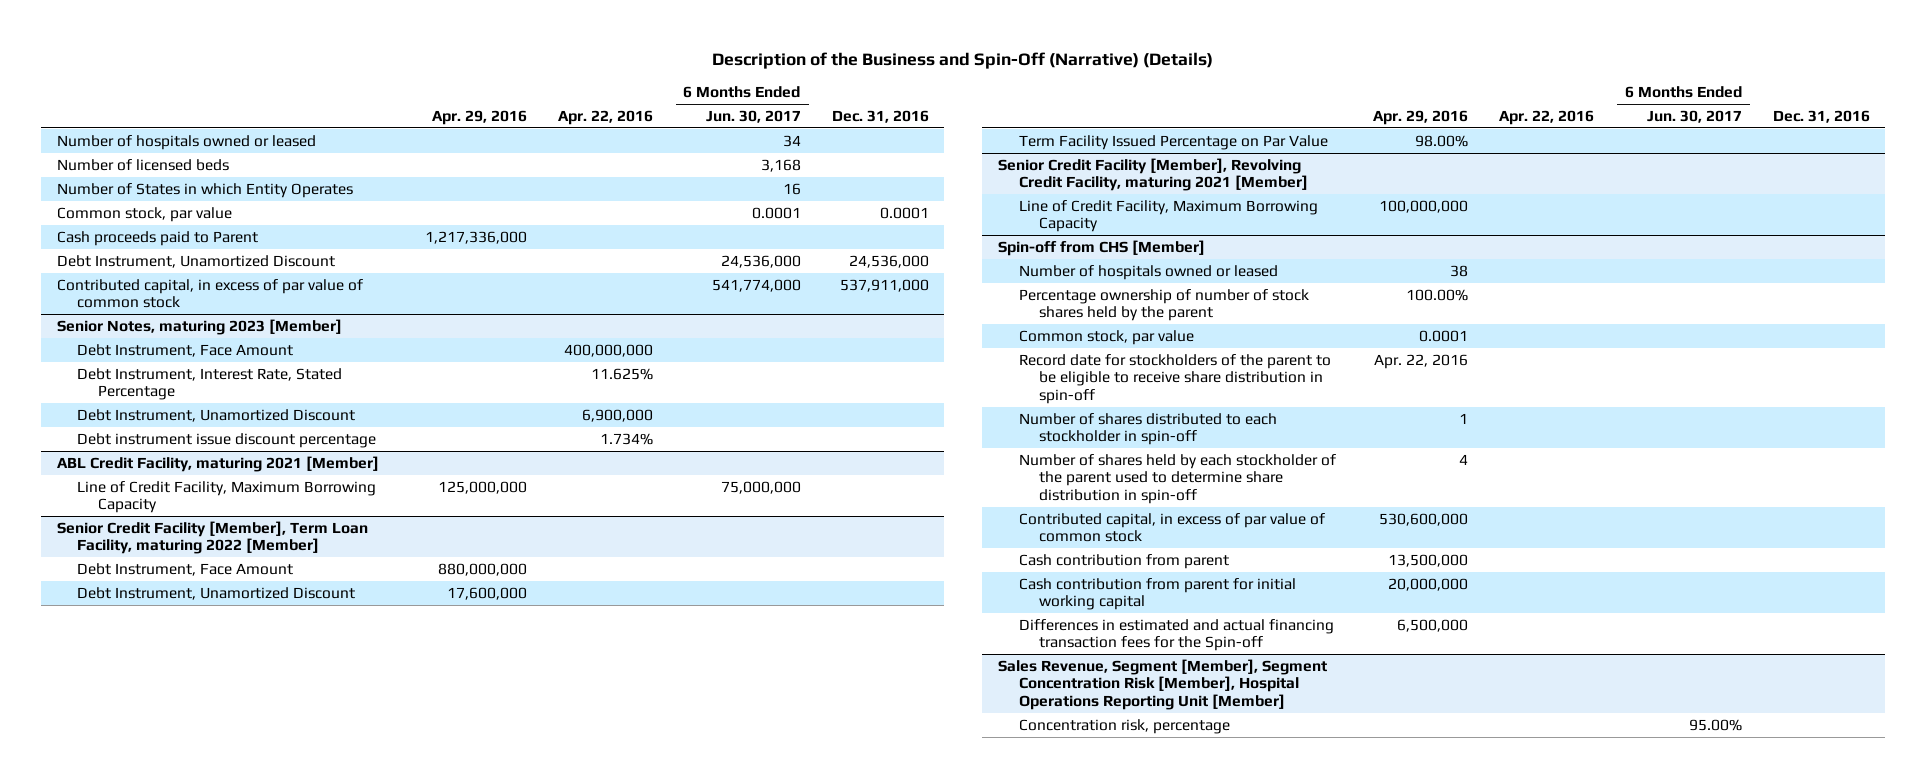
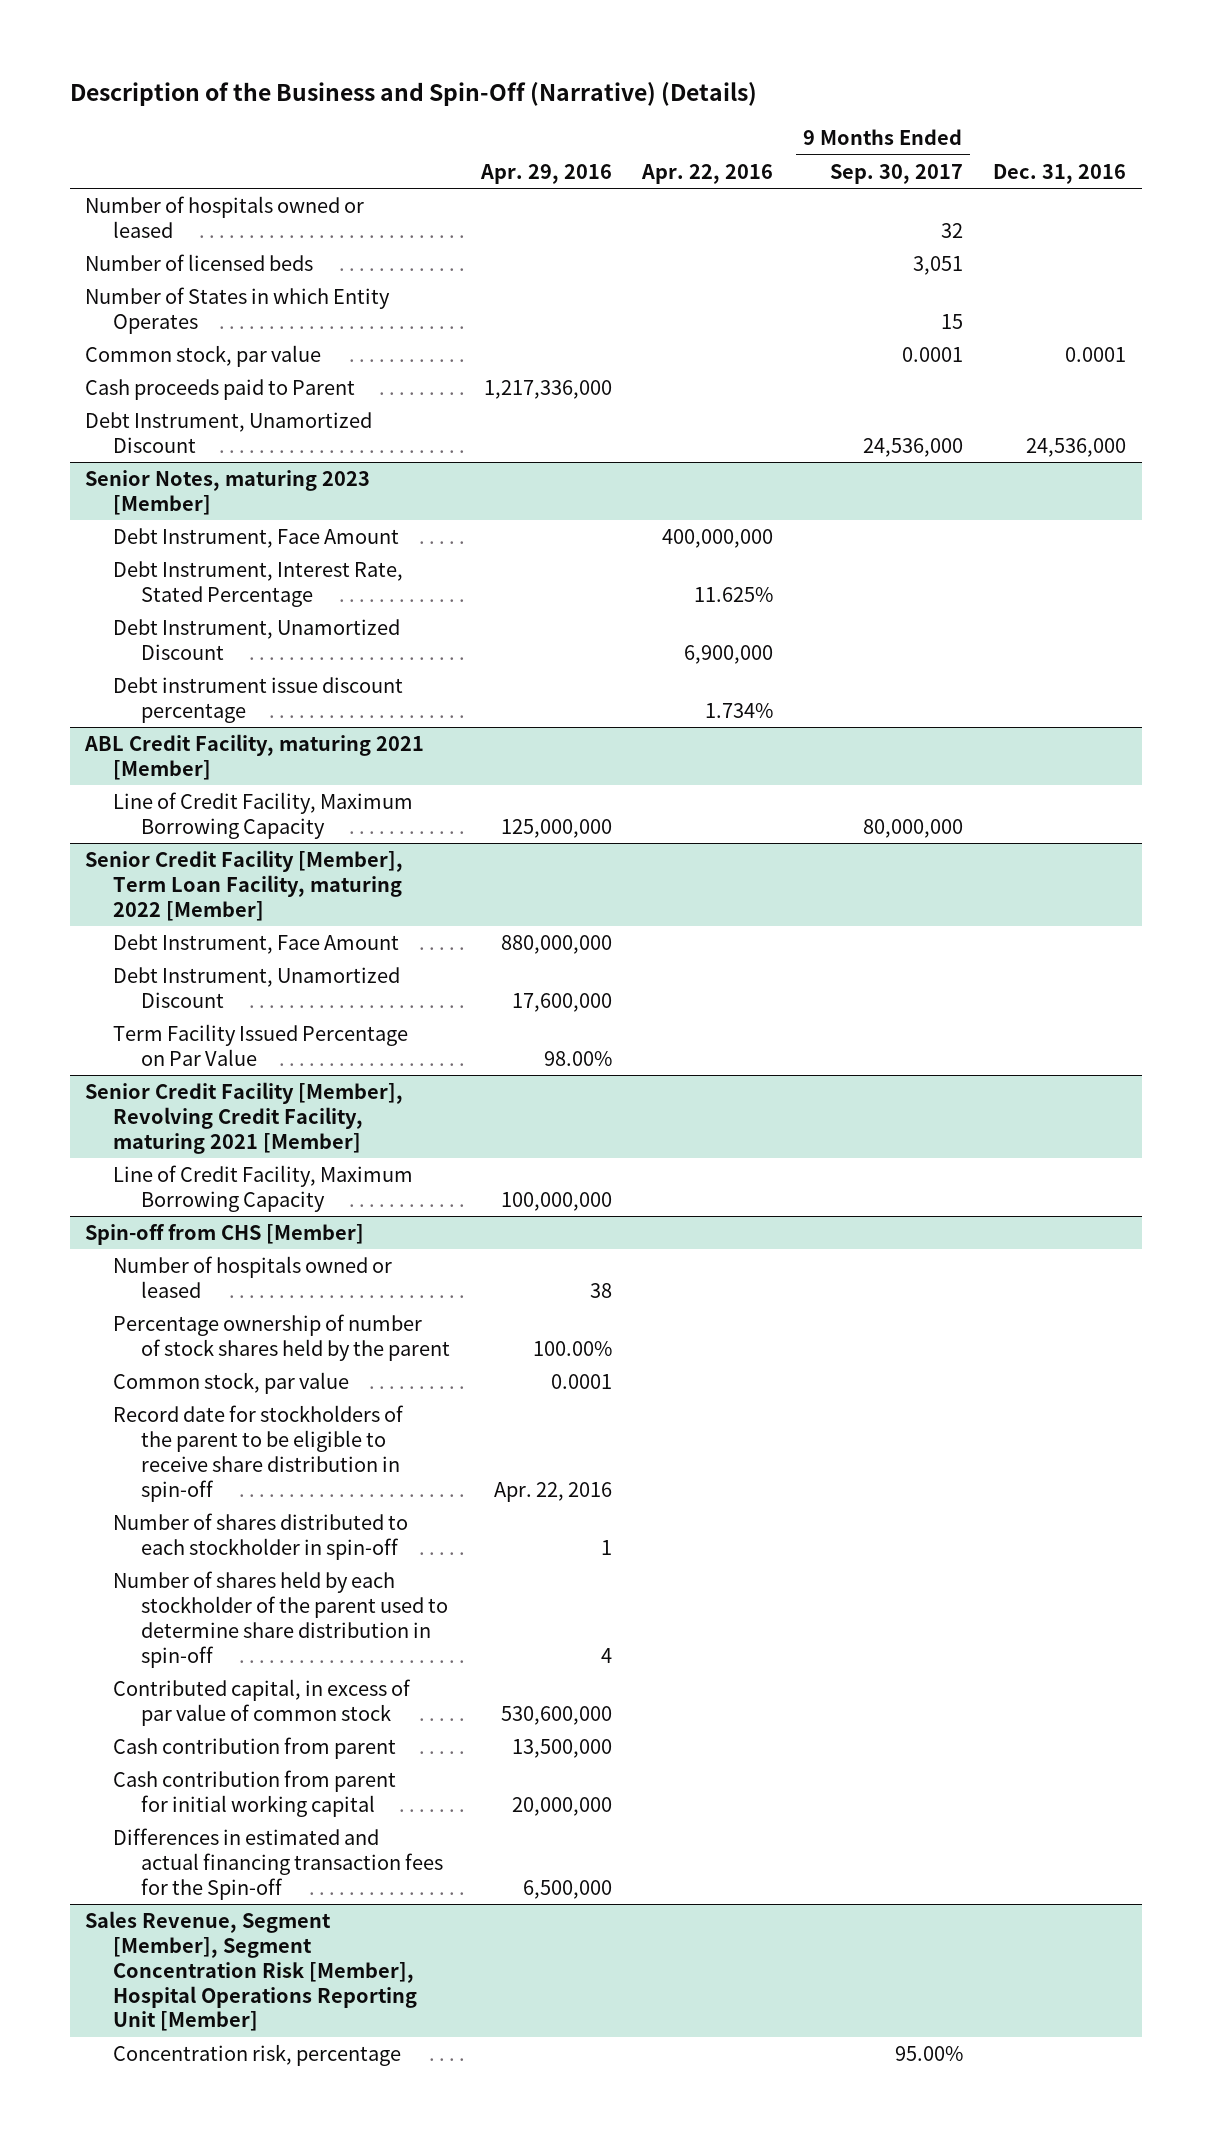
- | Apr. 29, 2016 | Apr. 22, 2016 | 6 Months Ended Jun. 30, 2017 | Dec. 31, 2016
+ | Apr. 29, 2016 | Apr. 22, 2016 | 9 Months Ended Sep. 30, 2017 | Dec. 31, 2016
- Contributed capital, in excess of par value of common stock | | | 541,774,000 | 537,911,000

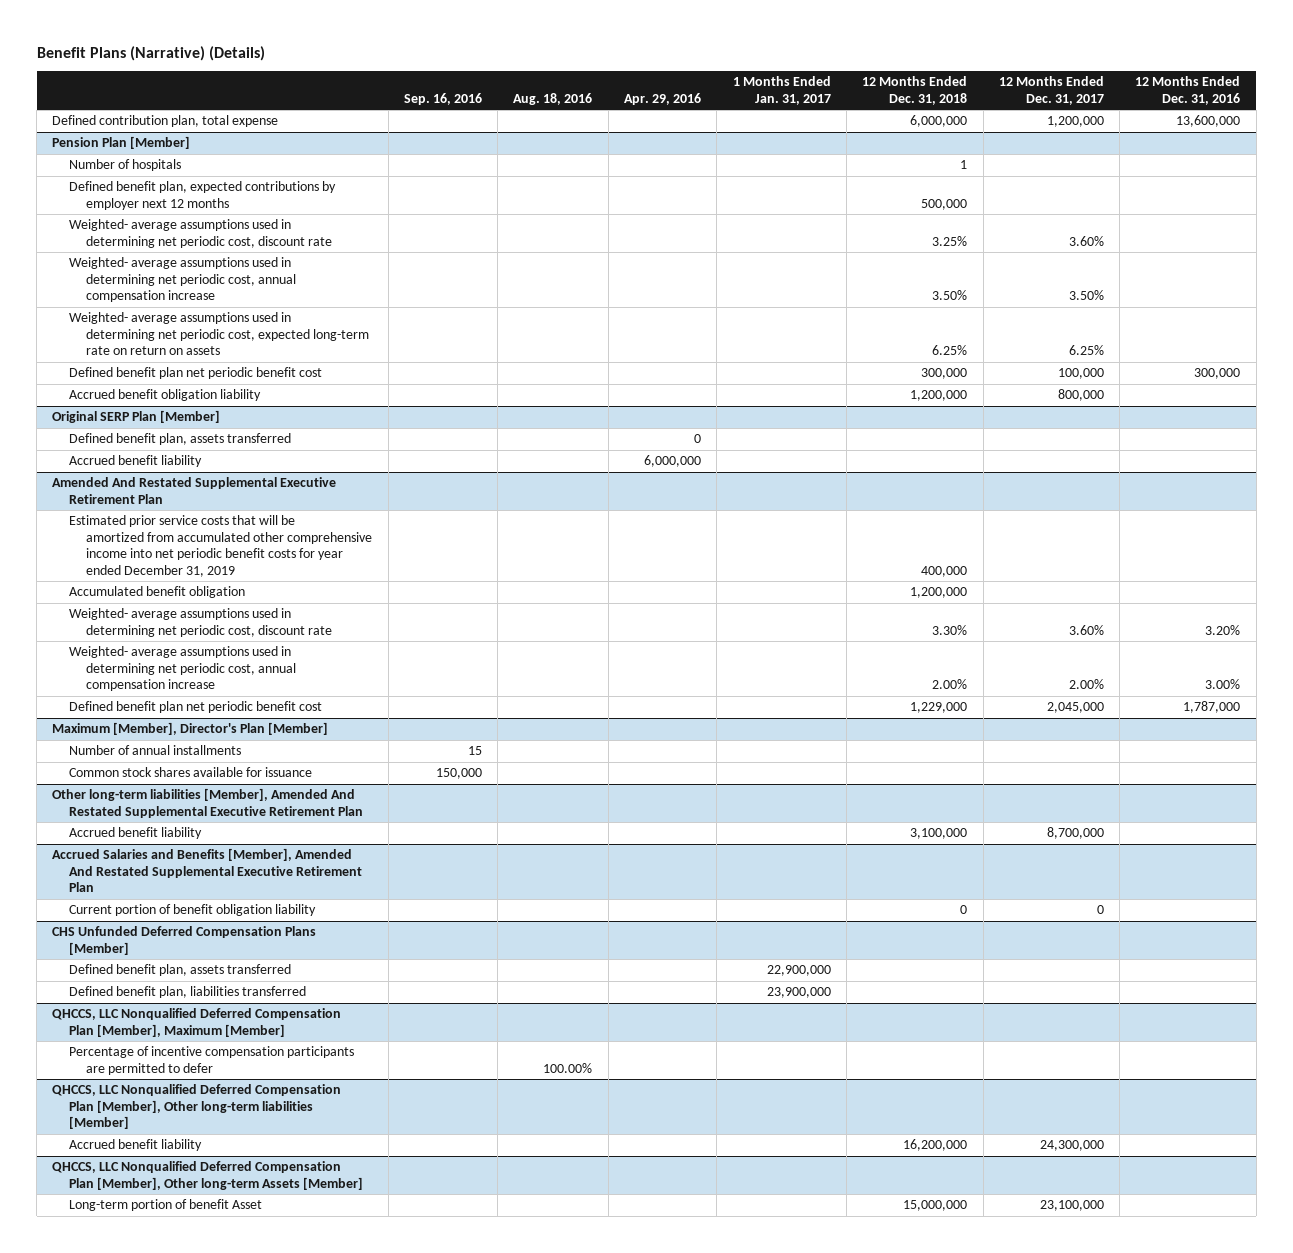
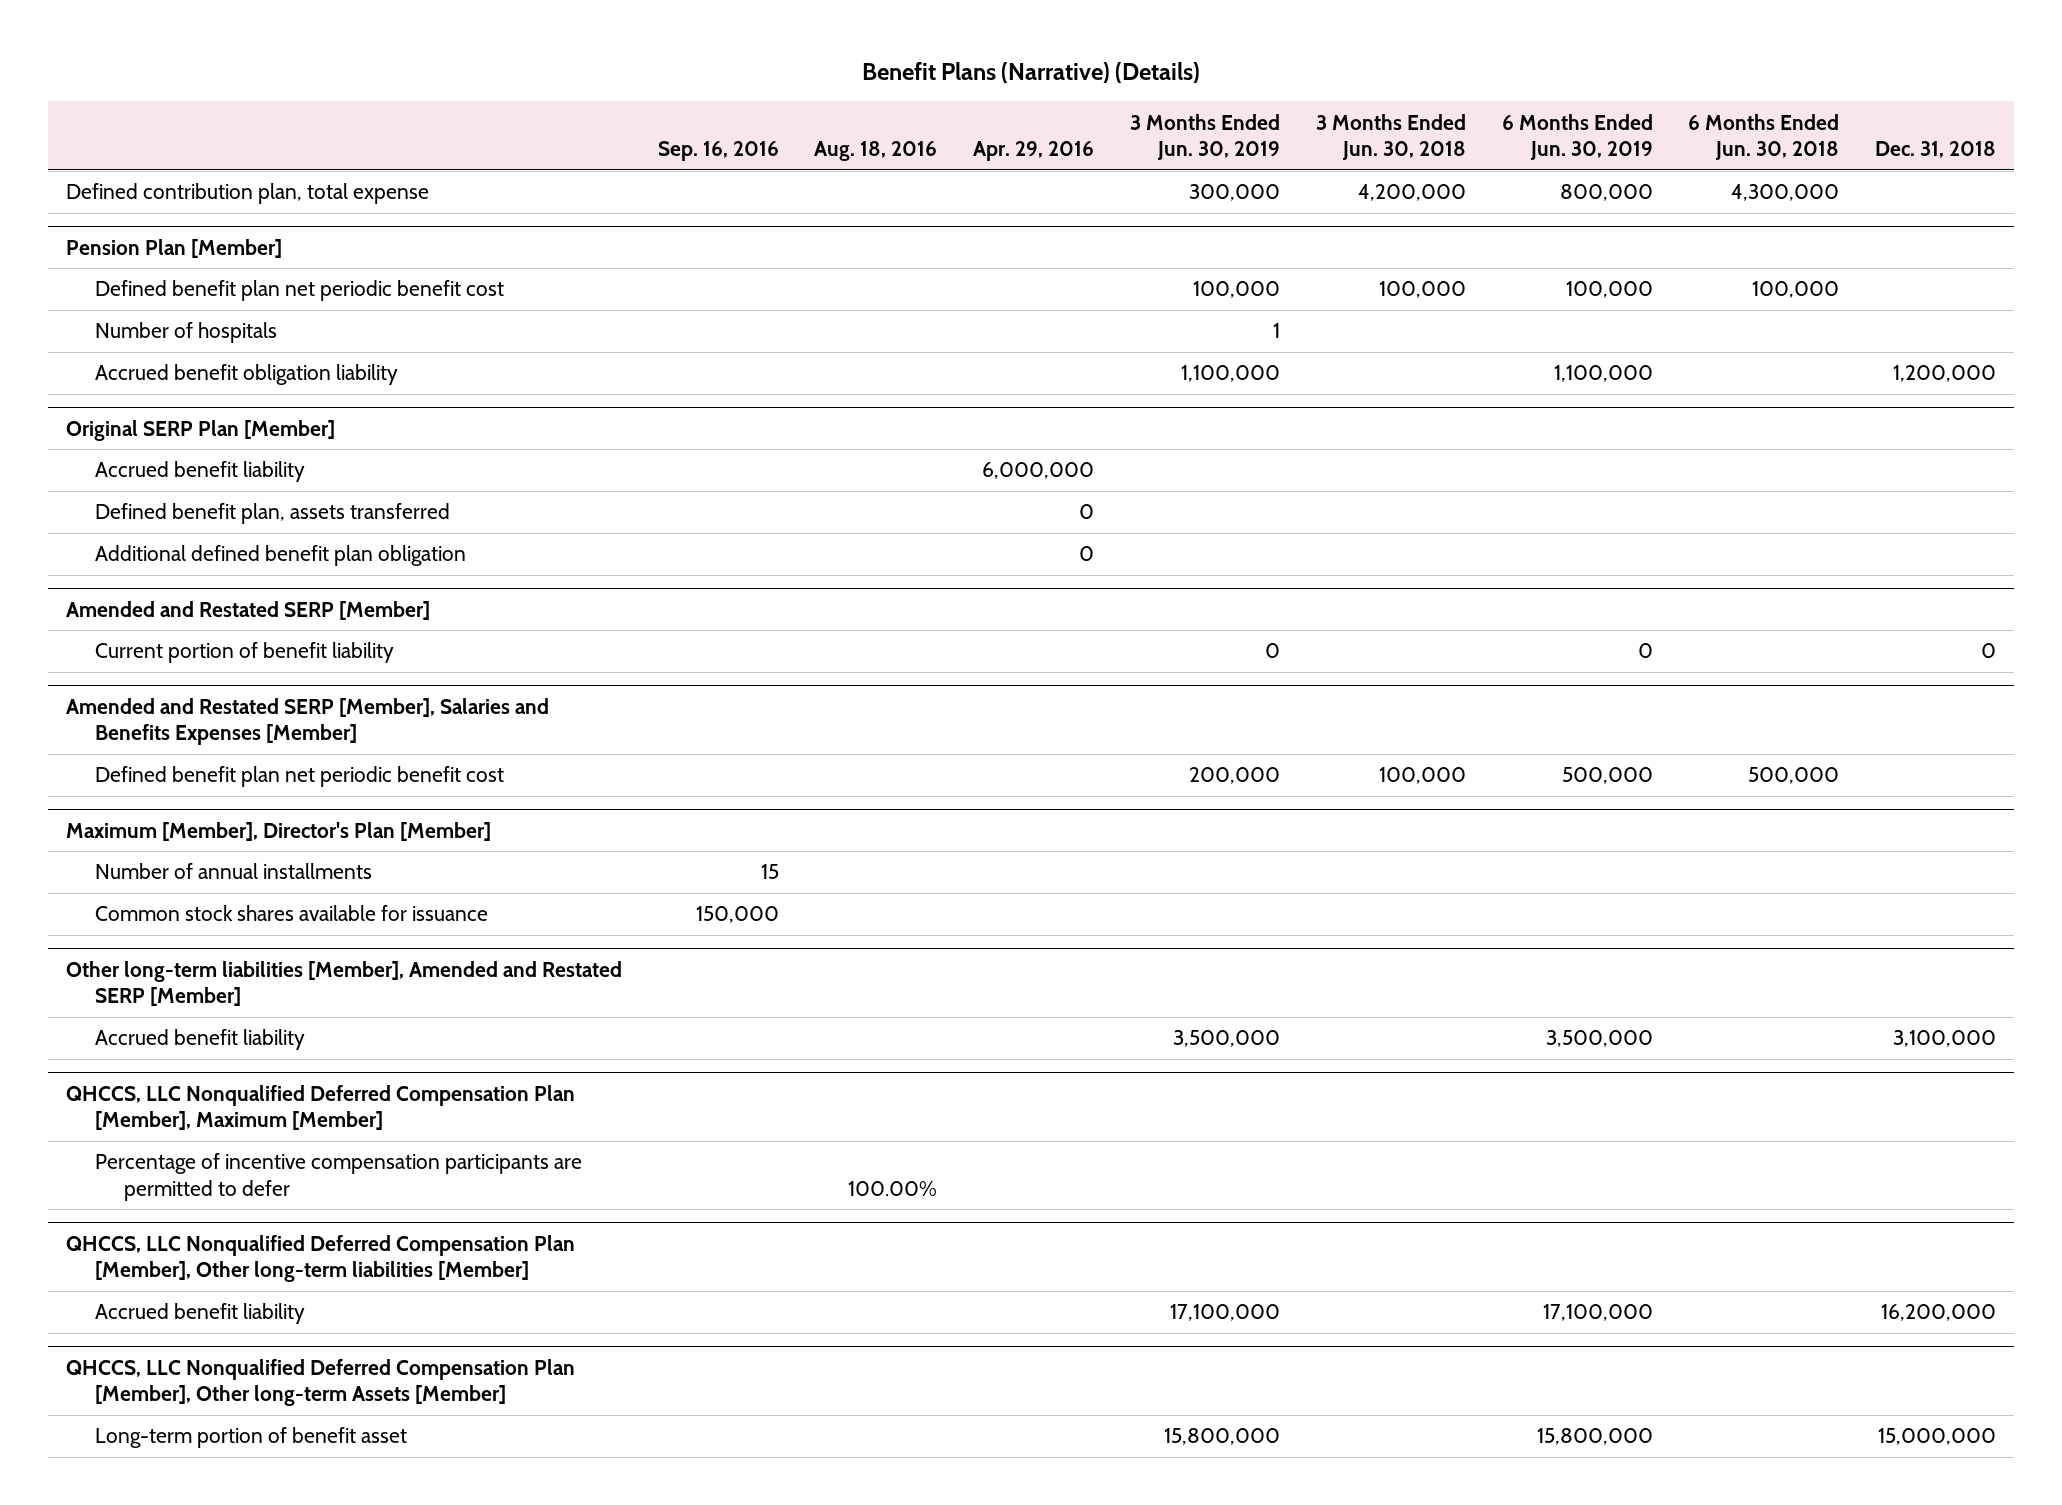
- | Sep. 16, 2016 | Aug. 18, 2016 | Apr. 29, 2016 | 1 Months Ended Jan. 31, 2017 | 12 Months Ended Dec. 31, 2018 | 12 Months Ended Dec. 31, 2017 | 12 Months Ended Dec. 31, 2016
+ | Sep. 16, 2016 | Aug. 18, 2016 | Apr. 29, 2016 | 3 Months Ended Jun. 30, 2019 | 3 Months Ended Jun. 30, 2018 | 6 Months Ended Jun. 30, 2019 | 6 Months Ended Jun. 30, 2018 | Dec. 31, 2018
@ Pension Plan [Member]
- Defined benefit plan, expected contributions by employer next 12 months | | | | | 500,000 | |
- Weighted- average assumptions used in determining net periodic cost, discount rate | | | | | 3.25% | 3.60% |
- Weighted- average assumptions used in determining net periodic cost, annual compensation increase | | | | | 3.50% | 3.50% |
- Weighted- average assumptions used in determining net periodic cost, expected long-term rate on return on assets | | | | | 6.25% | 6.25% |
moved down: Number of hospitals | | | | 1 | | | |
- Amended And Restated Supplemental Executive Retirement Plan
- Estimated prior service costs that will be amortized from accumulated other comprehensive income into net periodic benefit costs for year ended December 31, 2019 | | | | | 400,000 | |
- Accumulated benefit obligation | | | | | 1,200,000 | |
- Weighted- average assumptions used in determining net periodic cost, discount rate | | | | | 3.30% | 3.60% | 3.20%
- Weighted- average assumptions used in determining net periodic cost, annual compensation increase | | | | | 2.00% | 2.00% | 3.00%
- Defined benefit plan net periodic benefit cost | | | | | 1,229,000 | 2,045,000 | 1,787,000
@ Original SERP Plan [Member]
moved down: Defined benefit plan, assets transferred | | | 0 | | | | |
+ Additional defined benefit plan obligation | | | 0 | | | | |
+ Amended and Restated SERP [Member]
+ Current portion of benefit liability | | | | 0 | | 0 | | 0
+ Amended and Restated SERP [Member], Salaries and Benefits Expenses [Member]
+ Defined benefit plan net periodic benefit cost | | | | 200,000 | 100,000 | 500,000 | 500,000 |
- Other long-term liabilities [Member], Amended And Restated Supplemental Executive Retirement Plan
+ Other long-term liabilities [Member], Amended and Restated SERP [Member]
- Accrued Salaries and Benefits [Member], Amended And Restated Supplemental Executive Retirement Plan
- Current portion of benefit obligation liability | | | | | 0 | 0 |
- CHS Unfunded Deferred Compensation Plans [Member]
- Defined benefit plan, assets transferred | | | | 22,900,000 | | |
- Defined benefit plan, liabilities transferred | | | | 23,900,000 | | |
@ QHCCS, LLC Nonqualified Deferred Compensation Plan [Member], Other long-term Assets [Member]
- Long-term portion of benefit Asset | | | | | 15,000,000 | 23,100,000 |
+ Long-term portion of benefit asset | | | | 15,800,000 | | 15,800,000 | | 15,000,000

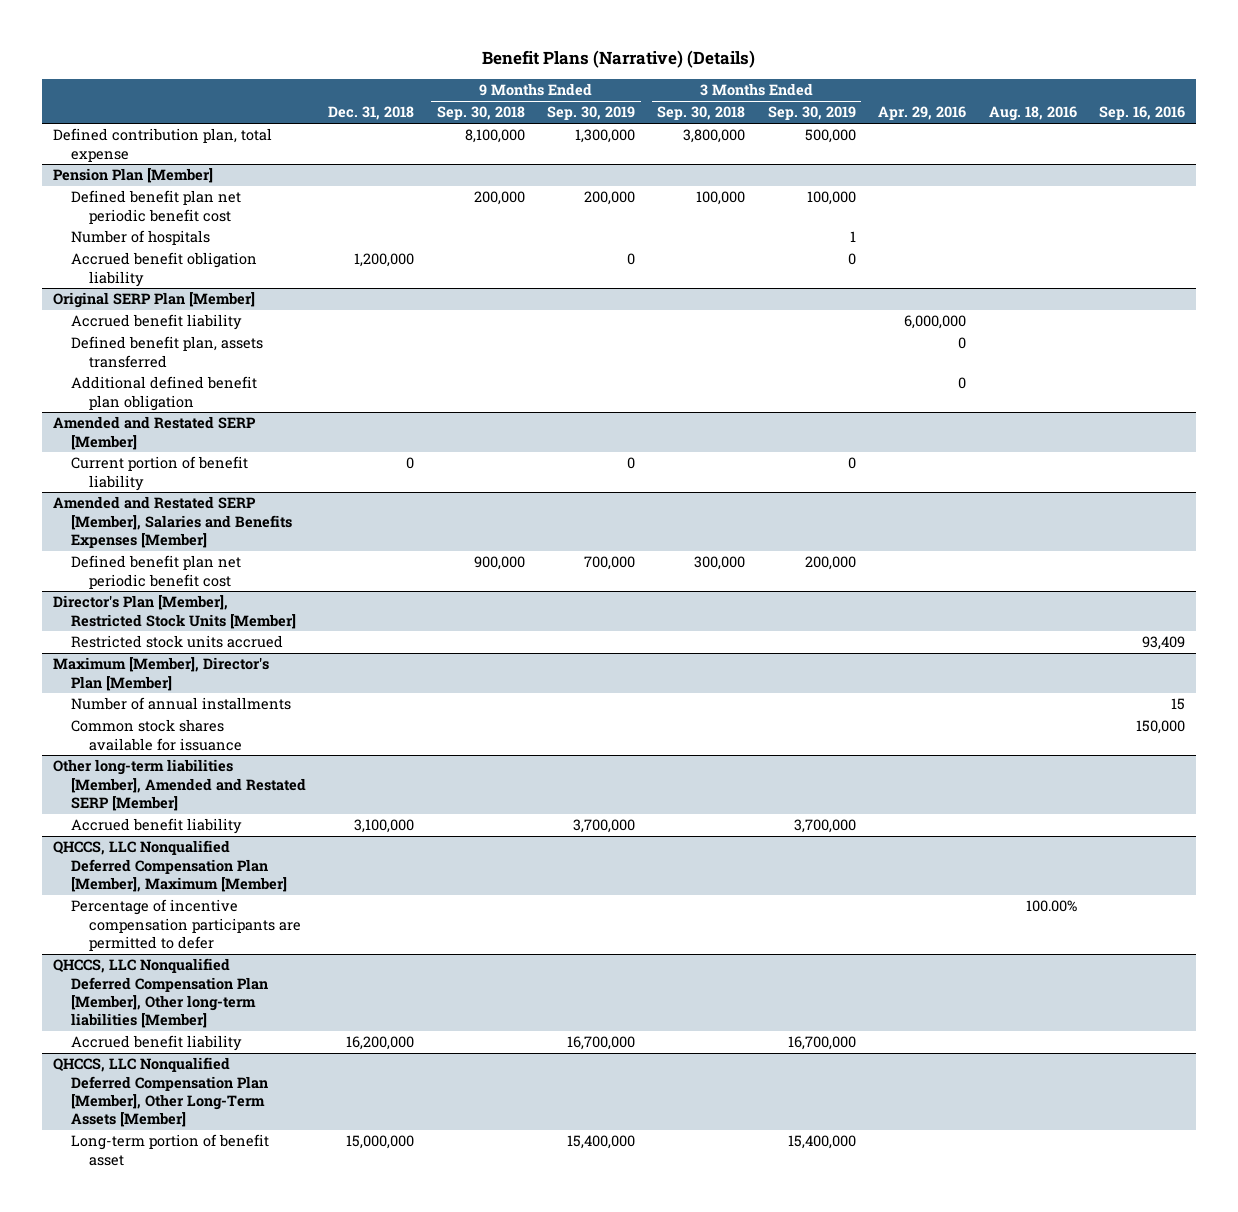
- | Sep. 16, 2016 | Aug. 18, 2016 | Apr. 29, 2016 | 3 Months Ended Jun. 30, 2019 | 3 Months Ended Jun. 30, 2018 | 6 Months Ended Jun. 30, 2019 | 6 Months Ended Jun. 30, 2018 | Dec. 31, 2018
+ | Dec. 31, 2018 | 9 Months Ended Sep. 30, 2018 | 9 Months Ended Sep. 30, 2019 | 3 Months Ended Sep. 30, 2018 | 3 Months Ended Sep. 30, 2019 | Apr. 29, 2016 | Aug. 18, 2016 | Sep. 16, 2016
+ Director's Plan [Member], Restricted Stock Units [Member]
+ Restricted stock units accrued | | | | | | | | 93,409
- QHCCS, LLC Nonqualified Deferred Compensation Plan [Member], Other long-term Assets [Member]
+ QHCCS, LLC Nonqualified Deferred Compensation Plan [Member], Other Long-Term Assets [Member]

